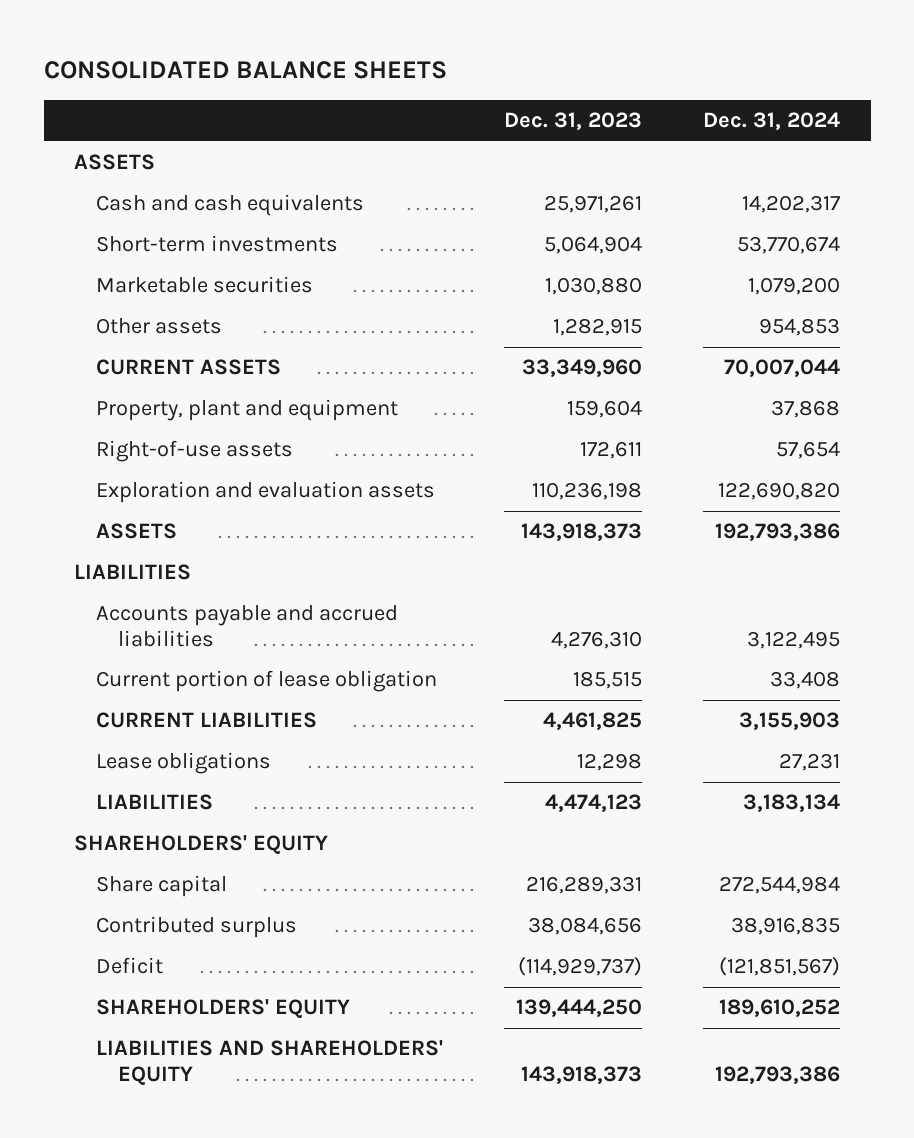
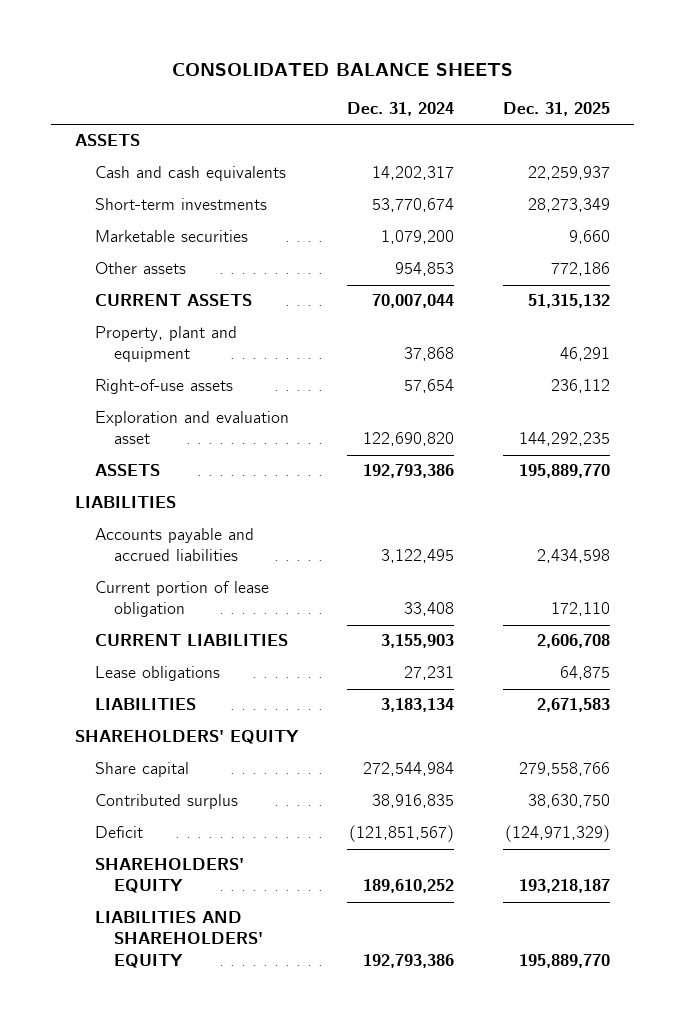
- | Dec. 31, 2023 | Dec. 31, 2024
+ | Dec. 31, 2024 | Dec. 31, 2025
- Exploration and evaluation assets | 110,236,198 | 122,690,820
+ Exploration and evaluation asset | 122,690,820 | 144,292,235

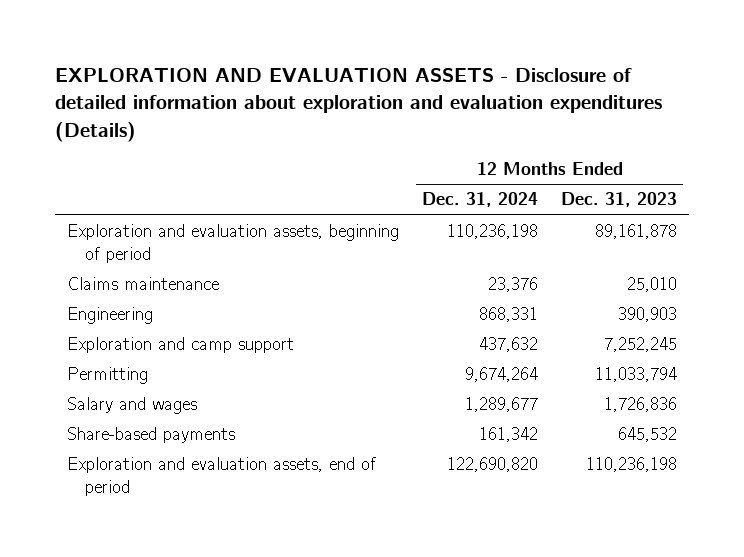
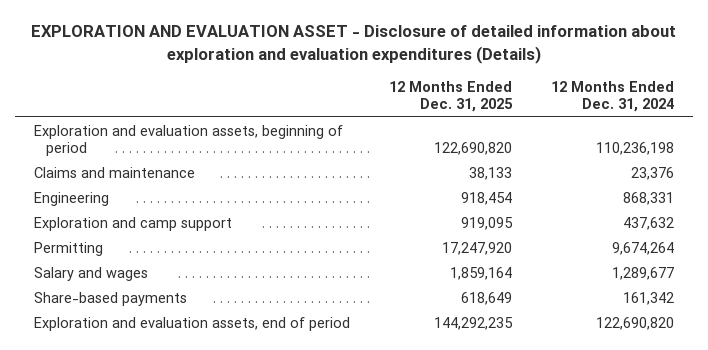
- EXPLORATION AND EVALUATION ASSETS - Disclosure of detailed information about exploration and evaluation expenditures (Details)
+ EXPLORATION AND EVALUATION ASSET - Disclosure of detailed information about exploration and evaluation expenditures (Details)
- | 12 Months Ended Dec. 31, 2024 | 12 Months Ended Dec. 31, 2023
+ | 12 Months Ended Dec. 31, 2025 | 12 Months Ended Dec. 31, 2024
- Claims maintenance | 23,376 | 25,010
+ Claims and maintenance | 38,133 | 23,376

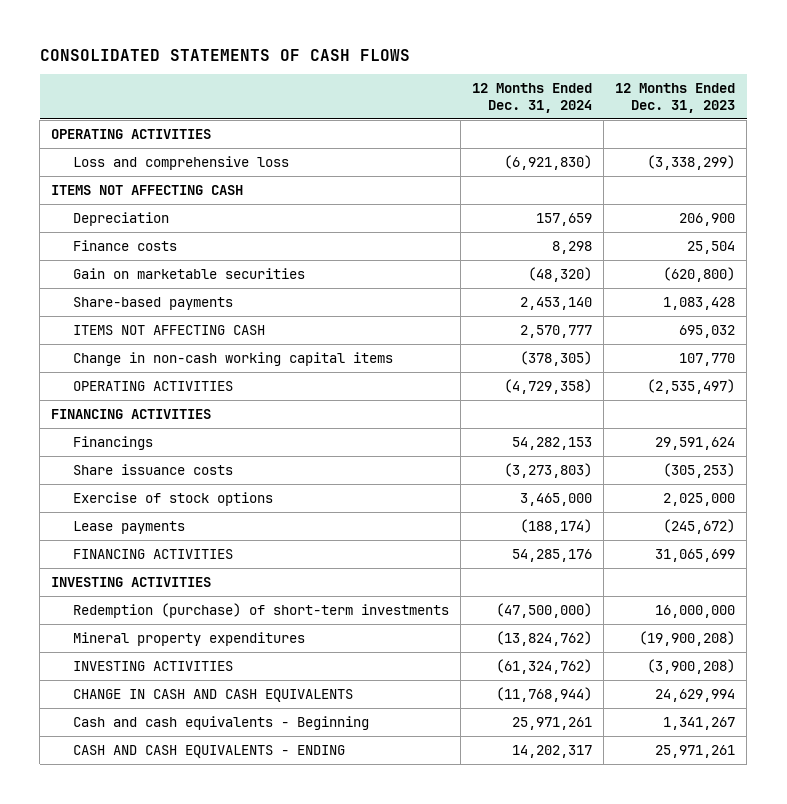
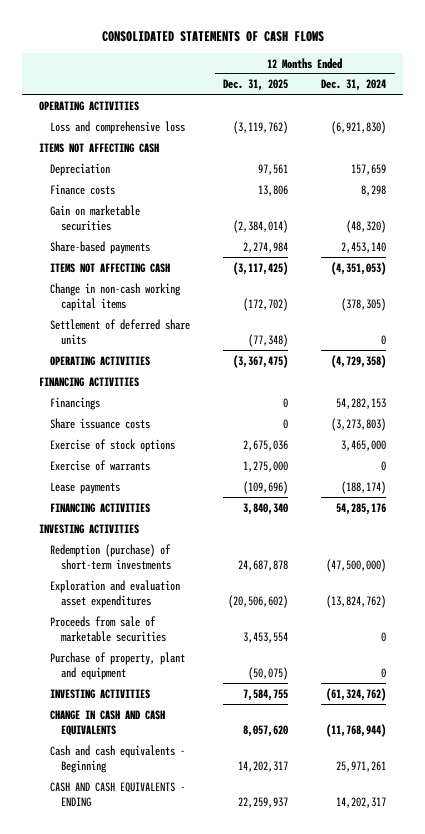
- | 12 Months Ended Dec. 31, 2024 | 12 Months Ended Dec. 31, 2023
+ | 12 Months Ended Dec. 31, 2025 | 12 Months Ended Dec. 31, 2024
- ITEMS NOT AFFECTING CASH | 2,570,777 | 695,032
+ ITEMS NOT AFFECTING CASH | (3,117,425) | (4,351,053)
+ Settlement of deferred share units | (77,348) | 0
+ Exercise of warrants | 1,275,000 | 0
- Mineral property expenditures | (13,824,762) | (19,900,208)
+ Exploration and evaluation asset expenditures | (20,506,602) | (13,824,762)
+ Proceeds from sale of marketable securities | 3,453,554 | 0
+ Purchase of property, plant and equipment | (50,075) | 0

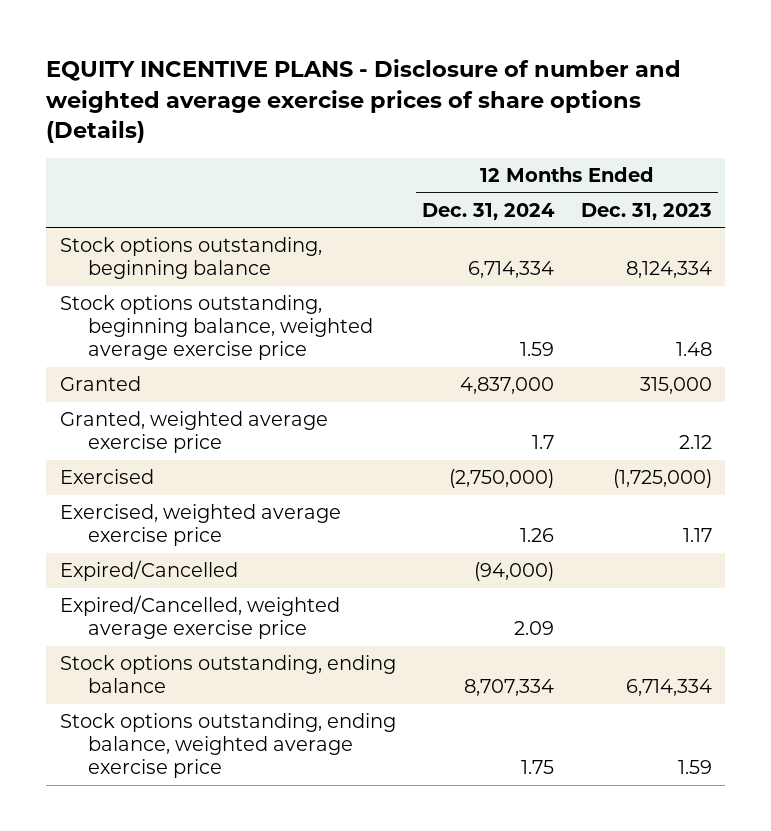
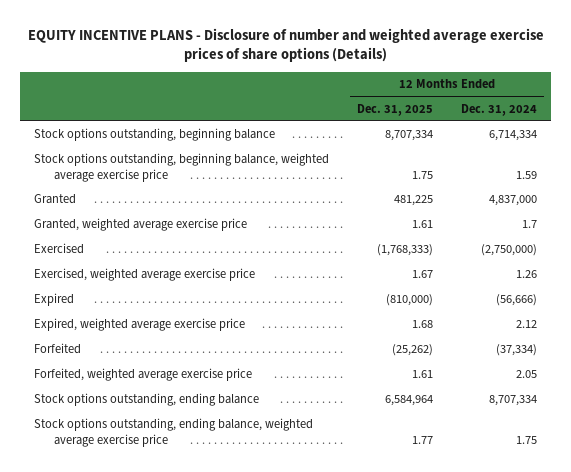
- | 12 Months Ended Dec. 31, 2024 | 12 Months Ended Dec. 31, 2023
+ | 12 Months Ended Dec. 31, 2025 | 12 Months Ended Dec. 31, 2024
- Expired/Cancelled | (94,000) |
- Expired/Cancelled, weighted average exercise price | 2.09 |
+ Expired | (810,000) | (56,666)
+ Expired, weighted average exercise price | 1.68 | 2.12
+ Forfeited | (25,262) | (37,334)
+ Forfeited, weighted average exercise price | 1.61 | 2.05

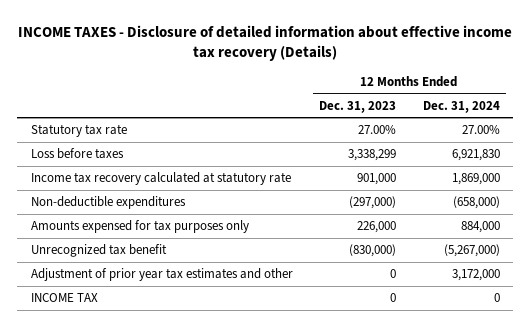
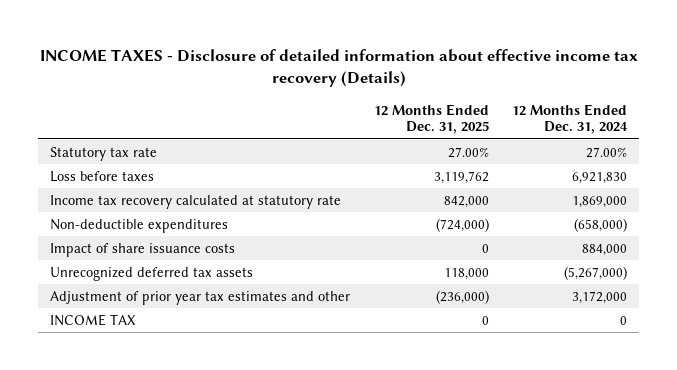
- | 12 Months Ended Dec. 31, 2023 | 12 Months Ended Dec. 31, 2024
+ | 12 Months Ended Dec. 31, 2025 | 12 Months Ended Dec. 31, 2024
- Amounts expensed for tax purposes only | 226,000 | 884,000
- Unrecognized tax benefit | (830,000) | (5,267,000)
+ Impact of share issuance costs | 0 | 884,000
+ Unrecognized deferred tax assets | 118,000 | (5,267,000)

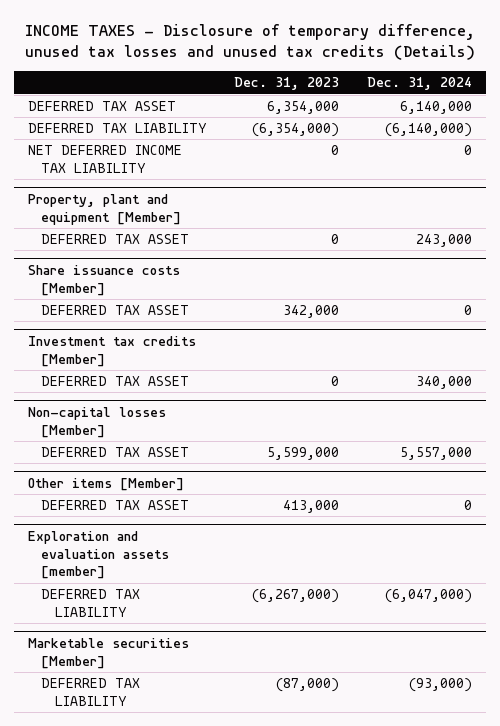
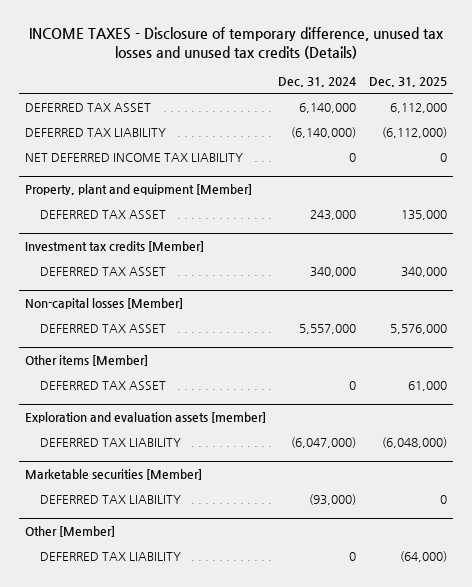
- | Dec. 31, 2023 | Dec. 31, 2024
+ | Dec. 31, 2024 | Dec. 31, 2025
- Share issuance costs [Member]
- DEFERRED TAX ASSET | 342,000 | 0
+ Other [Member]
+ DEFERRED TAX LIABILITY | 0 | (64,000)

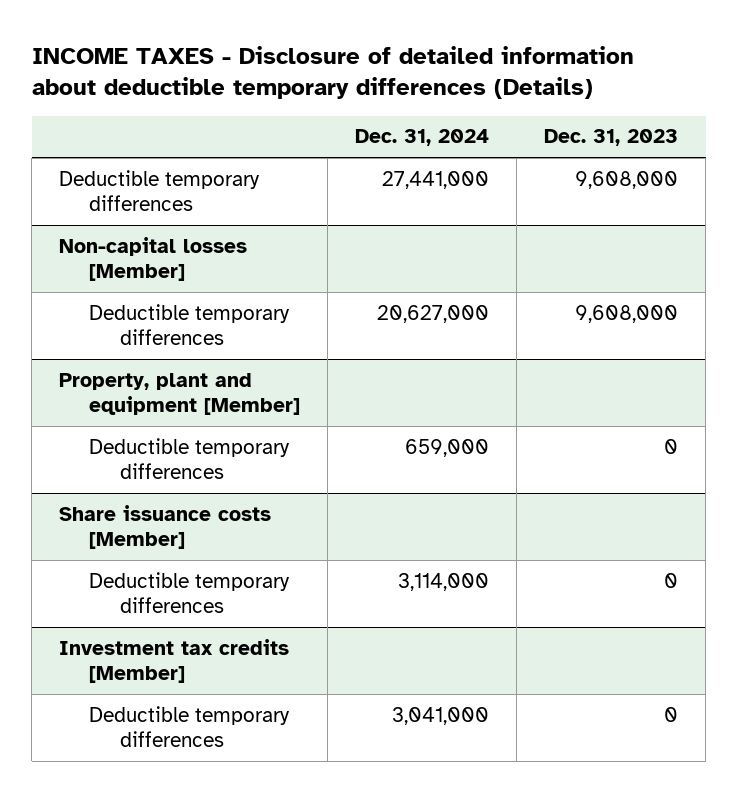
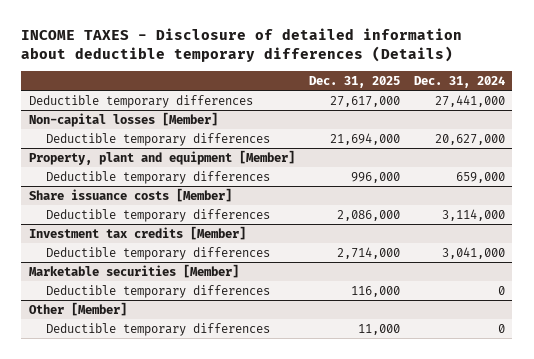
- | Dec. 31, 2024 | Dec. 31, 2023
+ | Dec. 31, 2025 | Dec. 31, 2024
+ Marketable securities [Member]
+ Deductible temporary differences | 116,000 | 0
+ Other [Member]
+ Deductible temporary differences | 11,000 | 0

